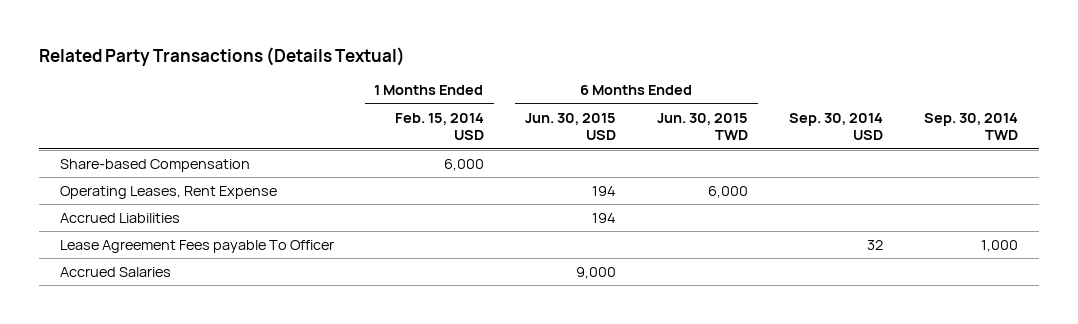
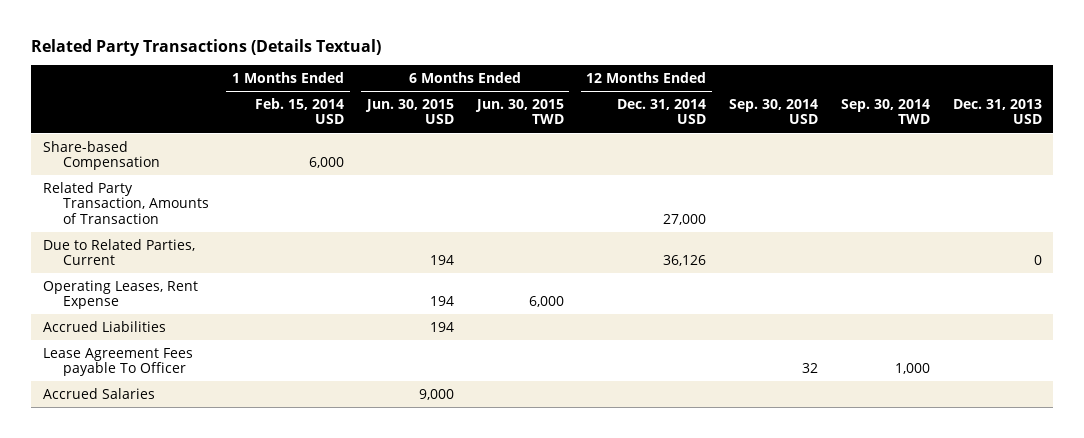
- | 1 Months Ended Feb. 15, 2014 USD | 6 Months Ended Jun. 30, 2015 USD | 6 Months Ended Jun. 30, 2015 TWD | Sep. 30, 2014 USD | Sep. 30, 2014 TWD
+ | 1 Months Ended Feb. 15, 2014 USD | 6 Months Ended Jun. 30, 2015 USD | 6 Months Ended Jun. 30, 2015 TWD | 12 Months Ended Dec. 31, 2014 USD | Sep. 30, 2014 USD | Sep. 30, 2014 TWD | Dec. 31, 2013 USD
+ Related Party Transaction, Amounts of Transaction | | | | 27,000 | | |
+ Due to Related Parties, Current | | 194 | | 36,126 | | | 0

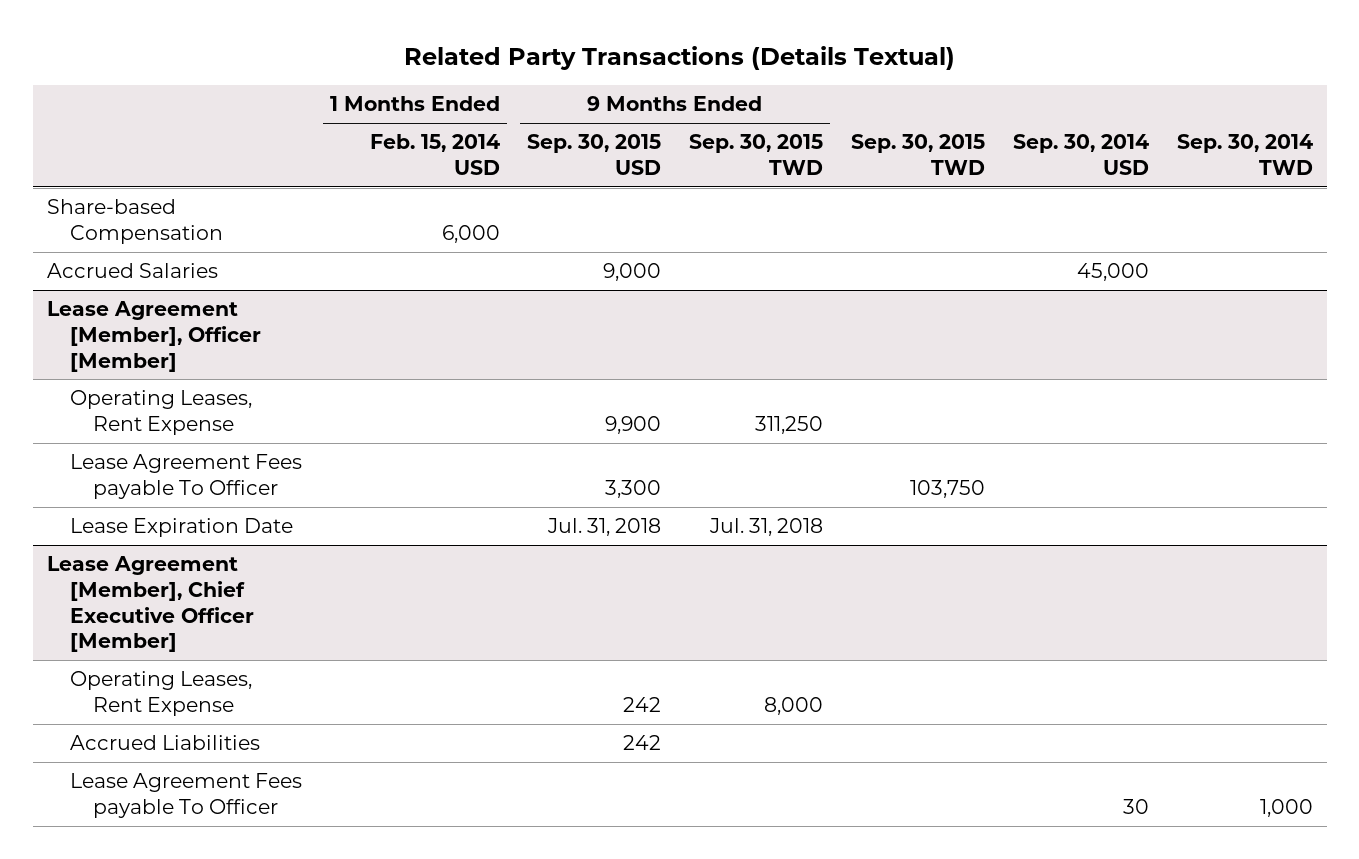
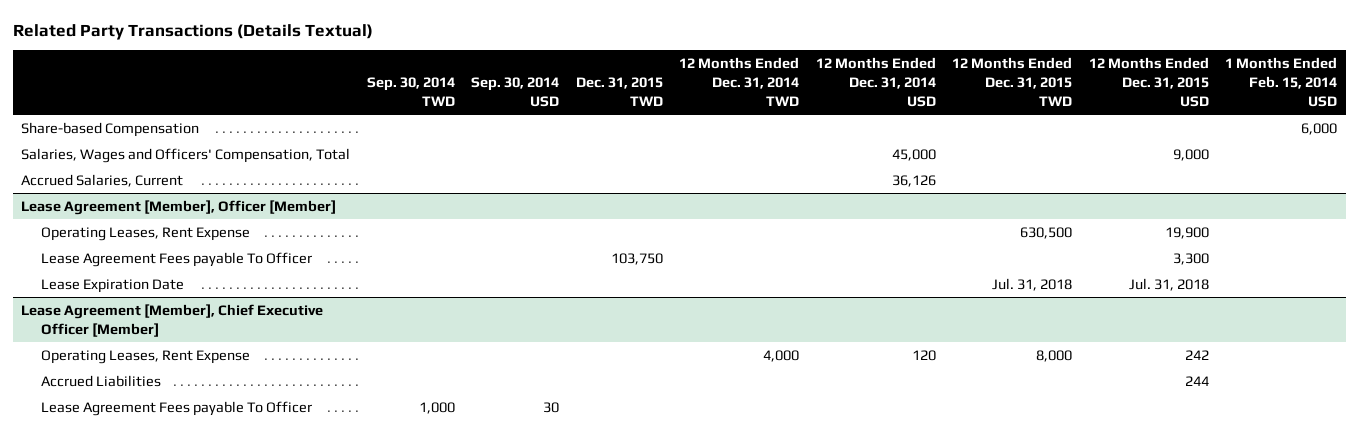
- | 1 Months Ended Feb. 15, 2014 USD | 9 Months Ended Sep. 30, 2015 USD | 9 Months Ended Sep. 30, 2015 TWD | Sep. 30, 2015 TWD | Sep. 30, 2014 USD | Sep. 30, 2014 TWD
+ | Sep. 30, 2014 TWD | Sep. 30, 2014 USD | Dec. 31, 2015 TWD | 12 Months Ended Dec. 31, 2014 TWD | 12 Months Ended Dec. 31, 2014 USD | 12 Months Ended Dec. 31, 2015 TWD | 12 Months Ended Dec. 31, 2015 USD | 1 Months Ended Feb. 15, 2014 USD
- Accrued Salaries | | 9,000 | | | 45,000 |
+ Salaries, Wages and Officers' Compensation, Total | | | | | 45,000 | | 9,000 |
+ Accrued Salaries, Current | | | | | 36,126 | | |

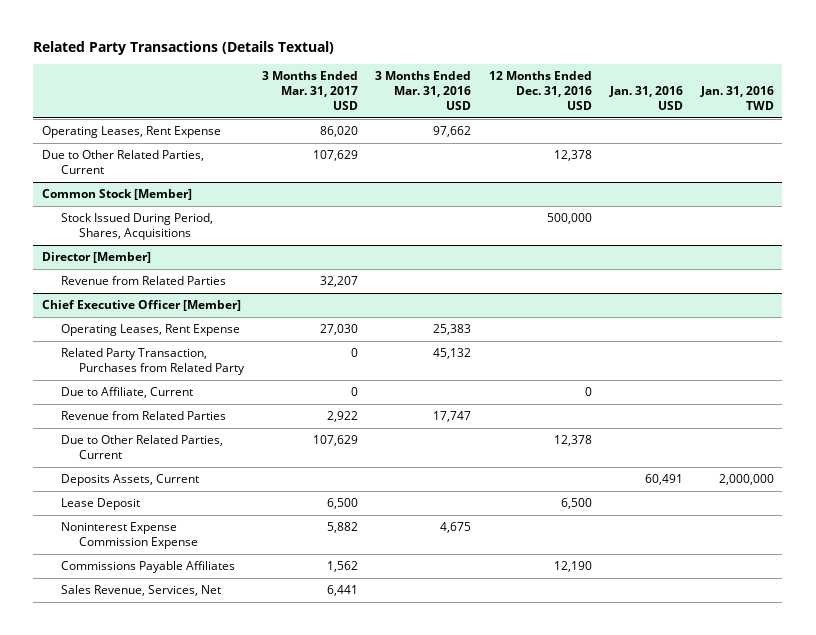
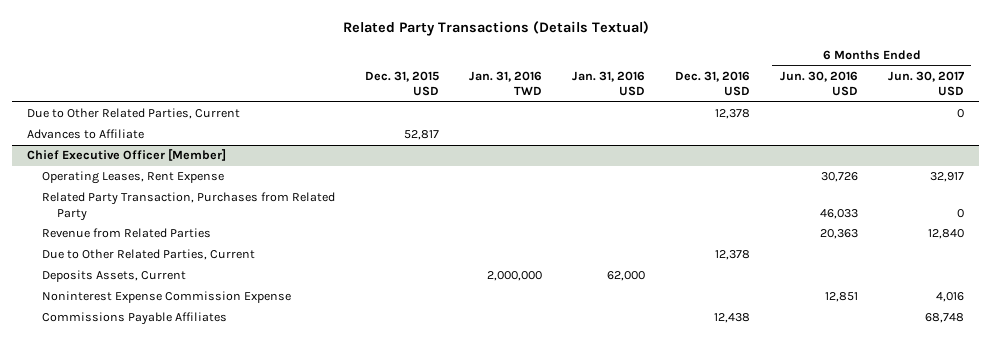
- | 3 Months Ended Mar. 31, 2017 USD | 3 Months Ended Mar. 31, 2016 USD | 12 Months Ended Dec. 31, 2016 USD | Jan. 31, 2016 USD | Jan. 31, 2016 TWD
+ | Dec. 31, 2015 USD | Jan. 31, 2016 TWD | Jan. 31, 2016 USD | Dec. 31, 2016 USD | 6 Months Ended Jun. 30, 2016 USD | 6 Months Ended Jun. 30, 2017 USD
- Operating Leases, Rent Expense | 86,020 | 97,662 | | |
- Common Stock [Member]
- Stock Issued During Period, Shares, Acquisitions | | | 500,000 | |
- Director [Member]
- Revenue from Related Parties | 32,207 | | | |
+ Advances to Affiliate | 52,817 | | | | |
@ Chief Executive Officer [Member]
- Due to Affiliate, Current | 0 | | 0 | |
- Deposits Assets, Current | | | | 60,491 | 2,000,000
- Lease Deposit | 6,500 | | 6,500 | |
+ Deposits Assets, Current | | 2,000,000 | 62,000 | | |
- Sales Revenue, Services, Net | 6,441 | | | |

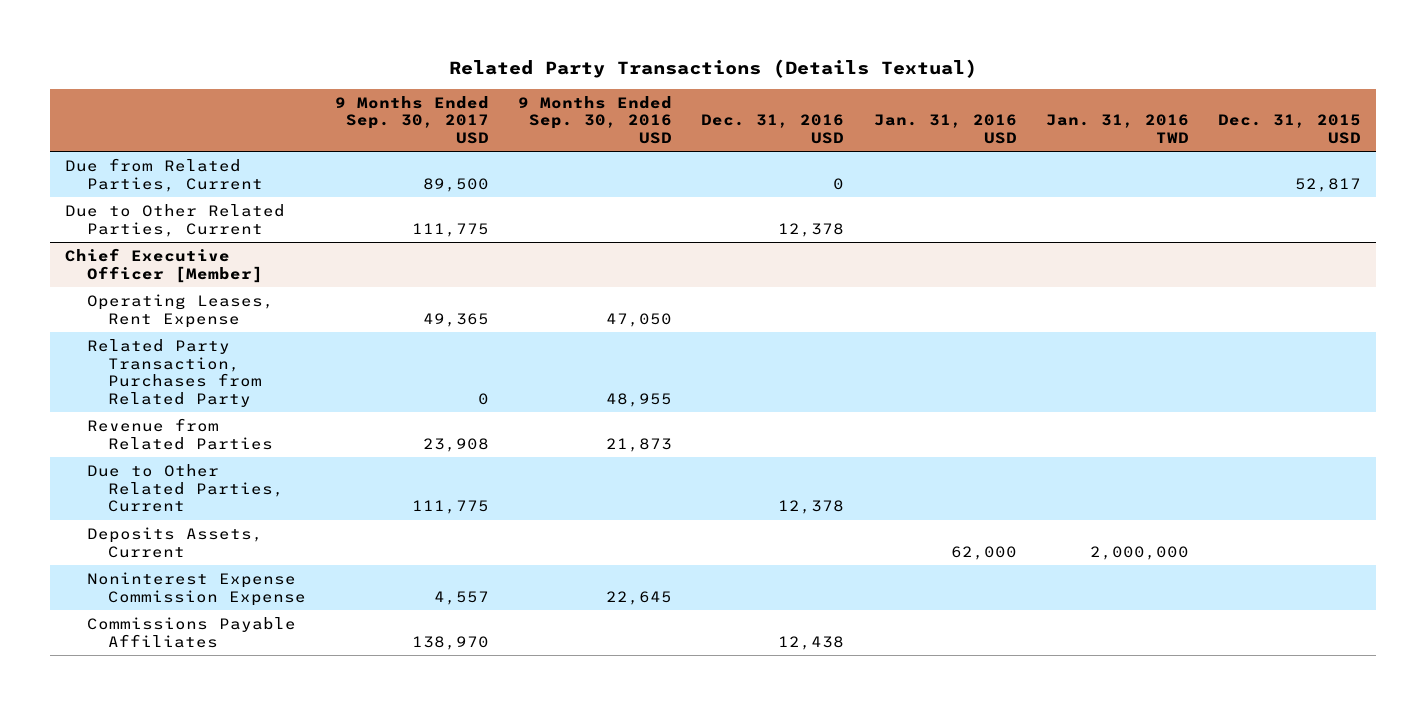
- | Dec. 31, 2015 USD | Jan. 31, 2016 TWD | Jan. 31, 2016 USD | Dec. 31, 2016 USD | 6 Months Ended Jun. 30, 2016 USD | 6 Months Ended Jun. 30, 2017 USD
+ | 9 Months Ended Sep. 30, 2017 USD | 9 Months Ended Sep. 30, 2016 USD | Dec. 31, 2016 USD | Jan. 31, 2016 USD | Jan. 31, 2016 TWD | Dec. 31, 2015 USD
+ Due from Related Parties, Current | 89,500 | | 0 | | | 52,817
- Advances to Affiliate | 52,817 | | | | |

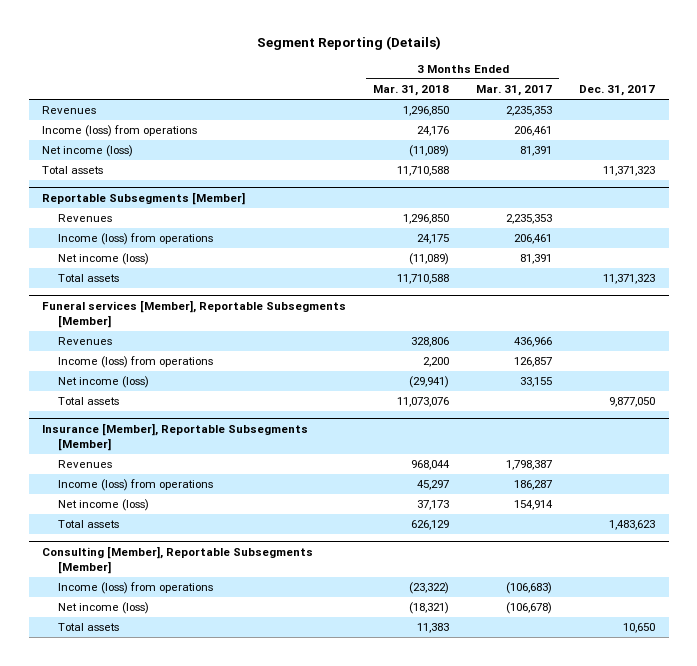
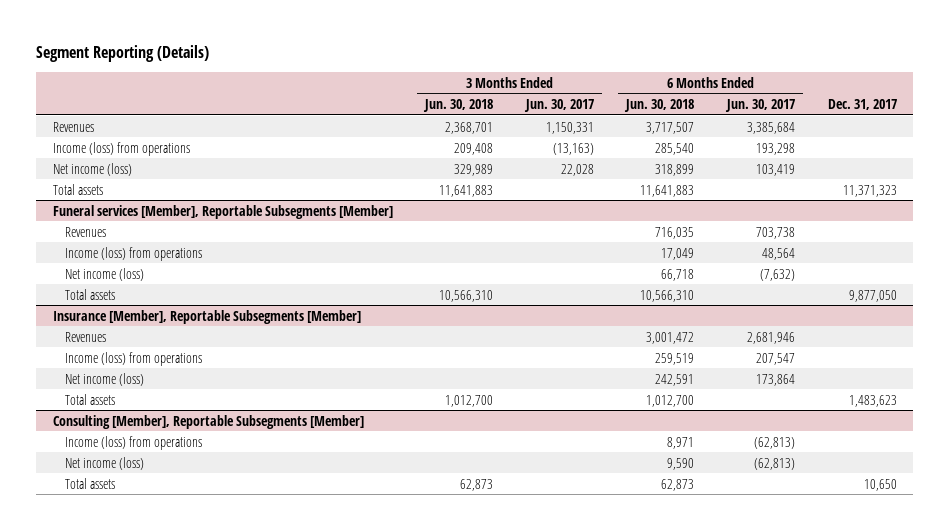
- | 3 Months Ended Mar. 31, 2018 | 3 Months Ended Mar. 31, 2017 | Dec. 31, 2017
+ | 3 Months Ended Jun. 30, 2018 | 3 Months Ended Jun. 30, 2017 | 6 Months Ended Jun. 30, 2018 | 6 Months Ended Jun. 30, 2017 | Dec. 31, 2017
- Reportable Subsegments [Member]
- Revenues | 1,296,850 | 2,235,353 |
- Income (loss) from operations | 24,175 | 206,461 |
- Net income (loss) | (11,089) | 81,391 |
- Total assets | 11,710,588 | | 11,371,323

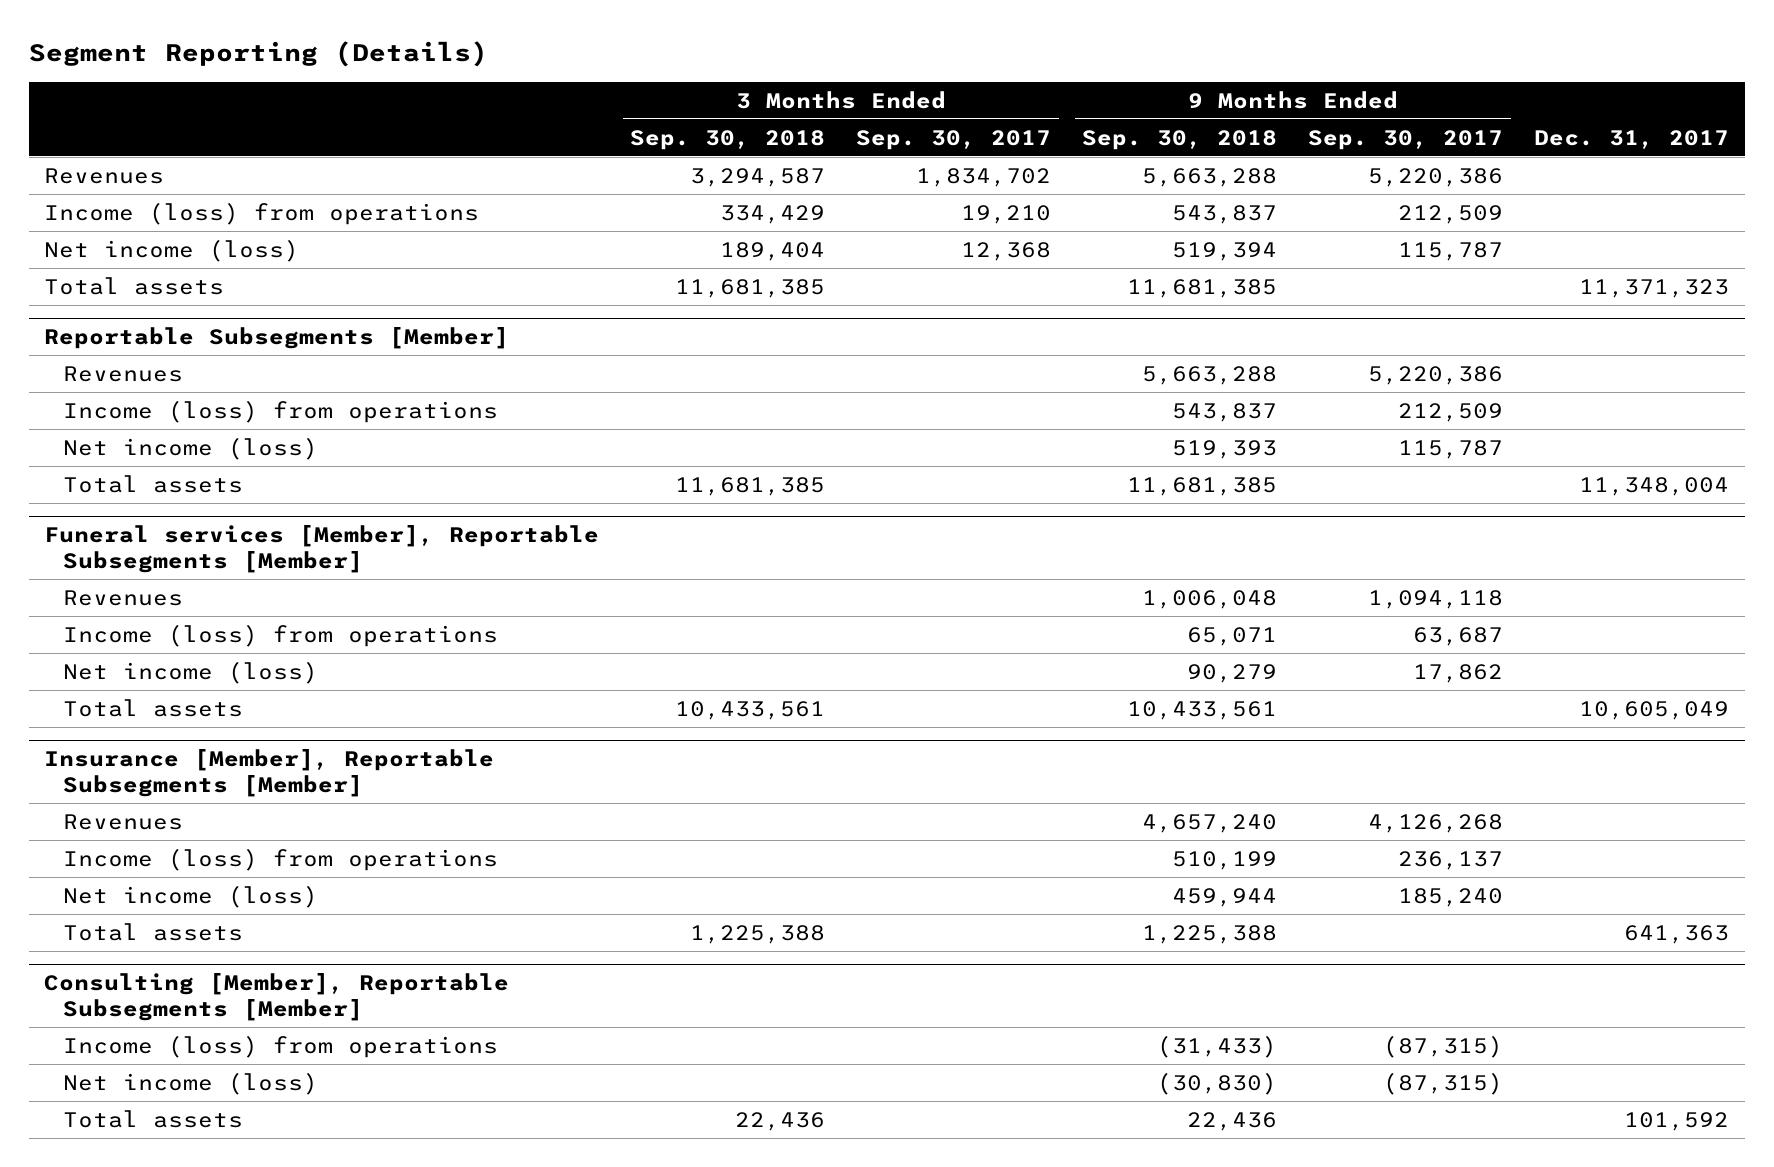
- | 3 Months Ended Jun. 30, 2018 | 3 Months Ended Jun. 30, 2017 | 6 Months Ended Jun. 30, 2018 | 6 Months Ended Jun. 30, 2017 | Dec. 31, 2017
+ | 3 Months Ended Sep. 30, 2018 | 3 Months Ended Sep. 30, 2017 | 9 Months Ended Sep. 30, 2018 | 9 Months Ended Sep. 30, 2017 | Dec. 31, 2017
+ Reportable Subsegments [Member]
+ Revenues | | | 5,663,288 | 5,220,386 |
+ Income (loss) from operations | | | 543,837 | 212,509 |
+ Net income (loss) | | | 519,393 | 115,787 |
+ Total assets | 11,681,385 | | 11,681,385 | | 11,348,004
@ Funeral services [Member], Reportable Subsegments [Member]
- Total assets | 10,566,310 | | 10,566,310 | | 9,877,050
+ Total assets | 10,433,561 | | 10,433,561 | | 10,605,049
@ Insurance [Member], Reportable Subsegments [Member]
- Total assets | 1,012,700 | | 1,012,700 | | 1,483,623
+ Total assets | 1,225,388 | | 1,225,388 | | 641,363
@ Consulting [Member], Reportable Subsegments [Member]
- Total assets | 62,873 | | 62,873 | | 10,650
+ Total assets | 22,436 | | 22,436 | | 101,592

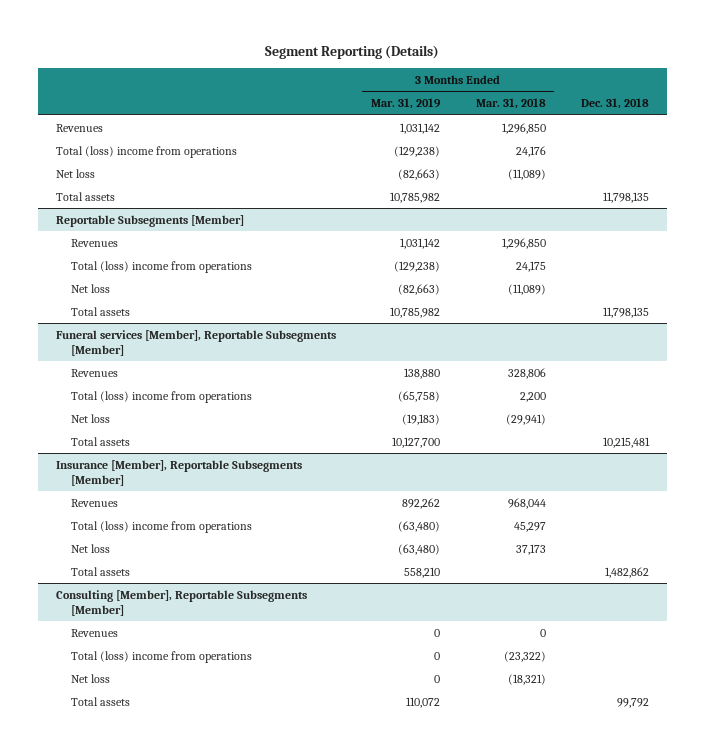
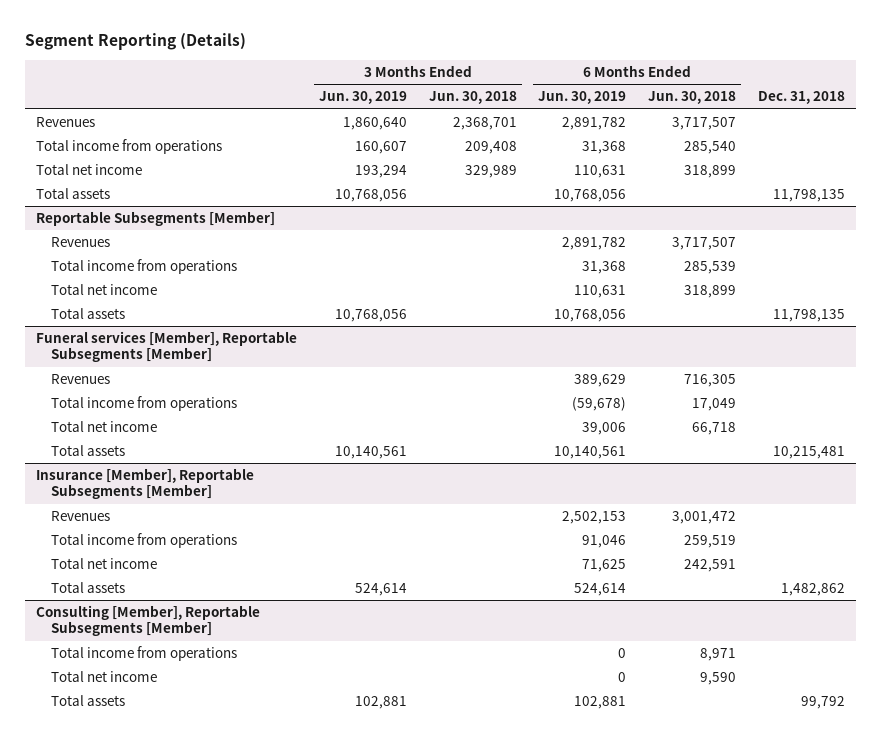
- | 3 Months Ended Mar. 31, 2019 | 3 Months Ended Mar. 31, 2018 | Dec. 31, 2018
+ | 3 Months Ended Jun. 30, 2019 | 3 Months Ended Jun. 30, 2018 | 6 Months Ended Jun. 30, 2019 | 6 Months Ended Jun. 30, 2018 | Dec. 31, 2018
- Total (loss) income from operations | (129,238) | 24,176 |
- Net loss | (82,663) | (11,089) |
+ Total income from operations | 160,607 | 209,408 | 31,368 | 285,540 |
+ Total net income | 193,294 | 329,989 | 110,631 | 318,899 |
@ Reportable Subsegments [Member]
- Total (loss) income from operations | (129,238) | 24,175 |
- Net loss | (82,663) | (11,089) |
+ Total income from operations | | | 31,368 | 285,539 |
+ Total net income | | | 110,631 | 318,899 |
@ Funeral services [Member], Reportable Subsegments [Member]
- Total (loss) income from operations | (65,758) | 2,200 |
- Net loss | (19,183) | (29,941) |
+ Total income from operations | | | (59,678) | 17,049 |
+ Total net income | | | 39,006 | 66,718 |
@ Insurance [Member], Reportable Subsegments [Member]
- Total (loss) income from operations | (63,480) | 45,297 |
- Net loss | (63,480) | 37,173 |
+ Total income from operations | | | 91,046 | 259,519 |
+ Total net income | | | 71,625 | 242,591 |
@ Consulting [Member], Reportable Subsegments [Member]
- Revenues | 0 | 0 |
- Total (loss) income from operations | 0 | (23,322) |
- Net loss | 0 | (18,321) |
+ Total income from operations | | | 0 | 8,971 |
+ Total net income | | | 0 | 9,590 |

